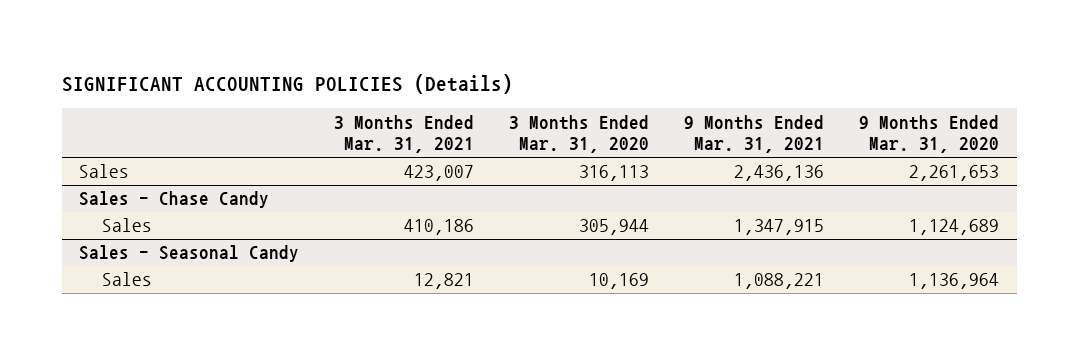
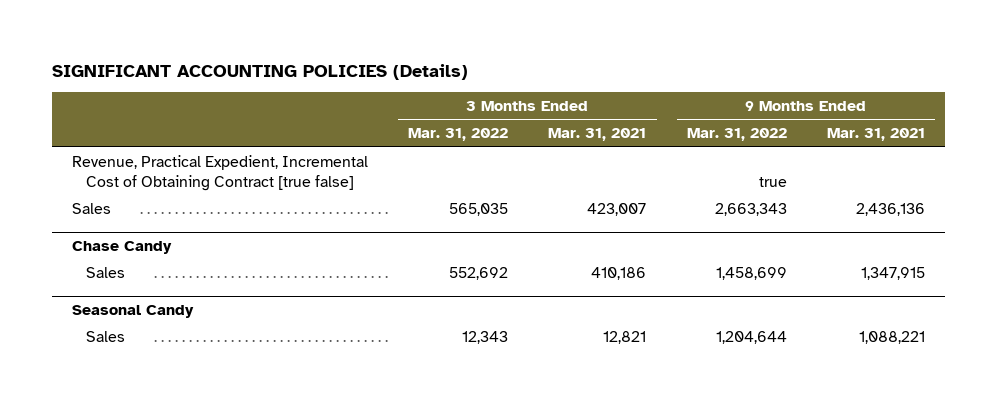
- | 3 Months Ended Mar. 31, 2021 | 3 Months Ended Mar. 31, 2020 | 9 Months Ended Mar. 31, 2021 | 9 Months Ended Mar. 31, 2020
+ | 3 Months Ended Mar. 31, 2022 | 3 Months Ended Mar. 31, 2021 | 9 Months Ended Mar. 31, 2022 | 9 Months Ended Mar. 31, 2021
+ Revenue, Practical Expedient, Incremental Cost of Obtaining Contract [true false] | | | true |
- Sales - Chase Candy
+ Chase Candy
- Sales - Seasonal Candy
+ Seasonal Candy

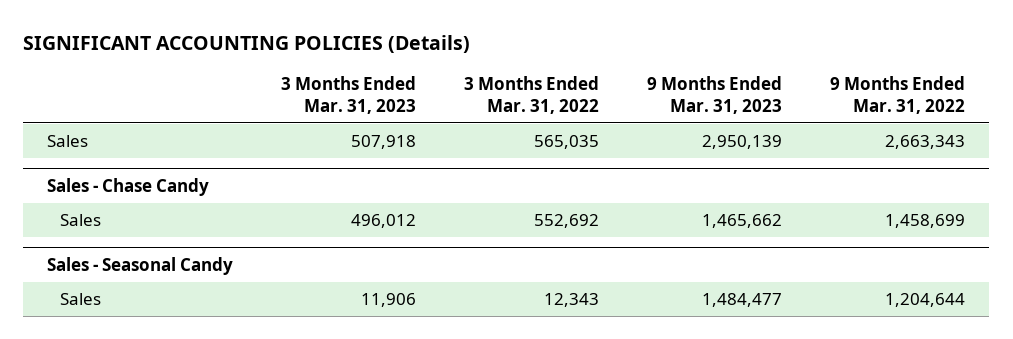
- | 3 Months Ended Mar. 31, 2022 | 3 Months Ended Mar. 31, 2021 | 9 Months Ended Mar. 31, 2022 | 9 Months Ended Mar. 31, 2021
+ | 3 Months Ended Mar. 31, 2023 | 3 Months Ended Mar. 31, 2022 | 9 Months Ended Mar. 31, 2023 | 9 Months Ended Mar. 31, 2022
- Revenue, Practical Expedient, Incremental Cost of Obtaining Contract [true false] | | | true |
- Chase Candy
+ Sales - Chase Candy
- Seasonal Candy
+ Sales - Seasonal Candy

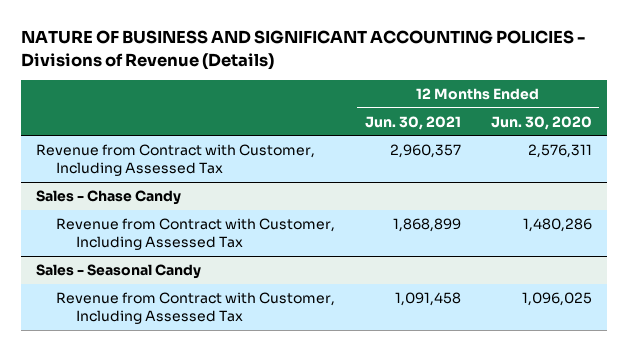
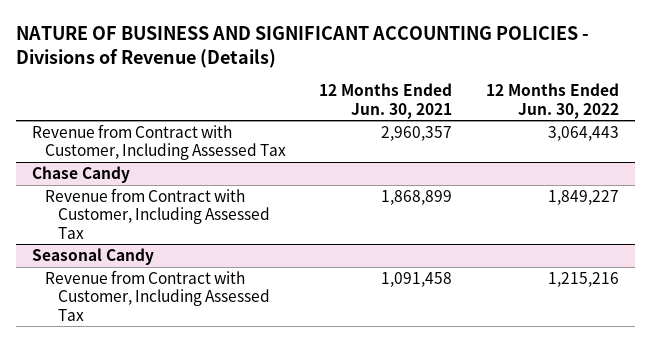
- | 12 Months Ended Jun. 30, 2021 | 12 Months Ended Jun. 30, 2020
+ | 12 Months Ended Jun. 30, 2021 | 12 Months Ended Jun. 30, 2022
- Sales - Chase Candy
+ Chase Candy
- Sales - Seasonal Candy
+ Seasonal Candy

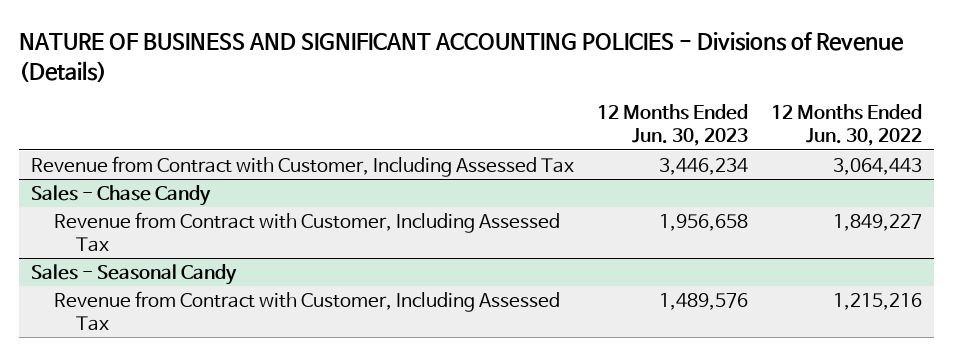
- | 12 Months Ended Jun. 30, 2021 | 12 Months Ended Jun. 30, 2022
+ | 12 Months Ended Jun. 30, 2023 | 12 Months Ended Jun. 30, 2022
- Chase Candy
+ Sales - Chase Candy
- Seasonal Candy
+ Sales - Seasonal Candy

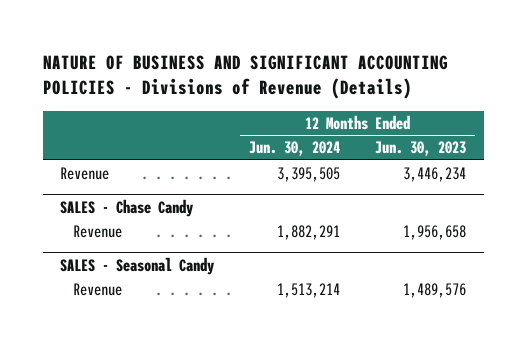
- | 12 Months Ended Jun. 30, 2023 | 12 Months Ended Jun. 30, 2022
+ | 12 Months Ended Jun. 30, 2024 | 12 Months Ended Jun. 30, 2023
- Revenue from Contract with Customer, Including Assessed Tax | 3,446,234 | 3,064,443
- Sales - Chase Candy
- Revenue from Contract with Customer, Including Assessed Tax | 1,956,658 | 1,849,227
- Sales - Seasonal Candy
- Revenue from Contract with Customer, Including Assessed Tax | 1,489,576 | 1,215,216
+ Revenue | 3,395,505 | 3,446,234
+ SALES - Chase Candy
+ Revenue | 1,882,291 | 1,956,658
+ SALES - Seasonal Candy
+ Revenue | 1,513,214 | 1,489,576

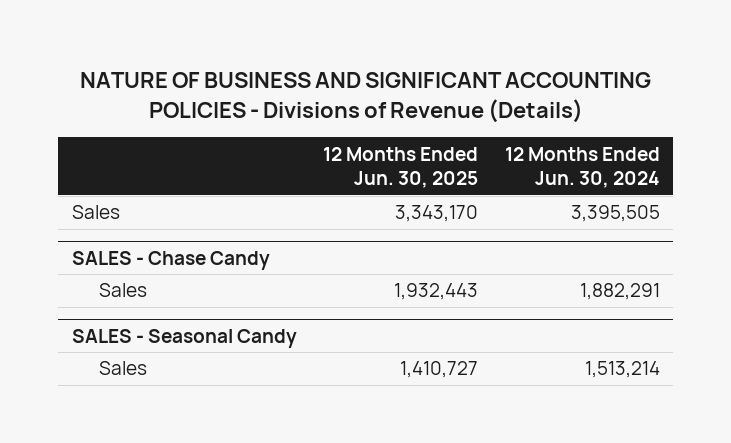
- | 12 Months Ended Jun. 30, 2024 | 12 Months Ended Jun. 30, 2023
+ | 12 Months Ended Jun. 30, 2025 | 12 Months Ended Jun. 30, 2024
- Revenue | 3,395,505 | 3,446,234
+ Sales | 3,343,170 | 3,395,505
@ SALES - Chase Candy
- Revenue | 1,882,291 | 1,956,658
+ Sales | 1,932,443 | 1,882,291
@ SALES - Seasonal Candy
- Revenue | 1,513,214 | 1,489,576
+ Sales | 1,410,727 | 1,513,214

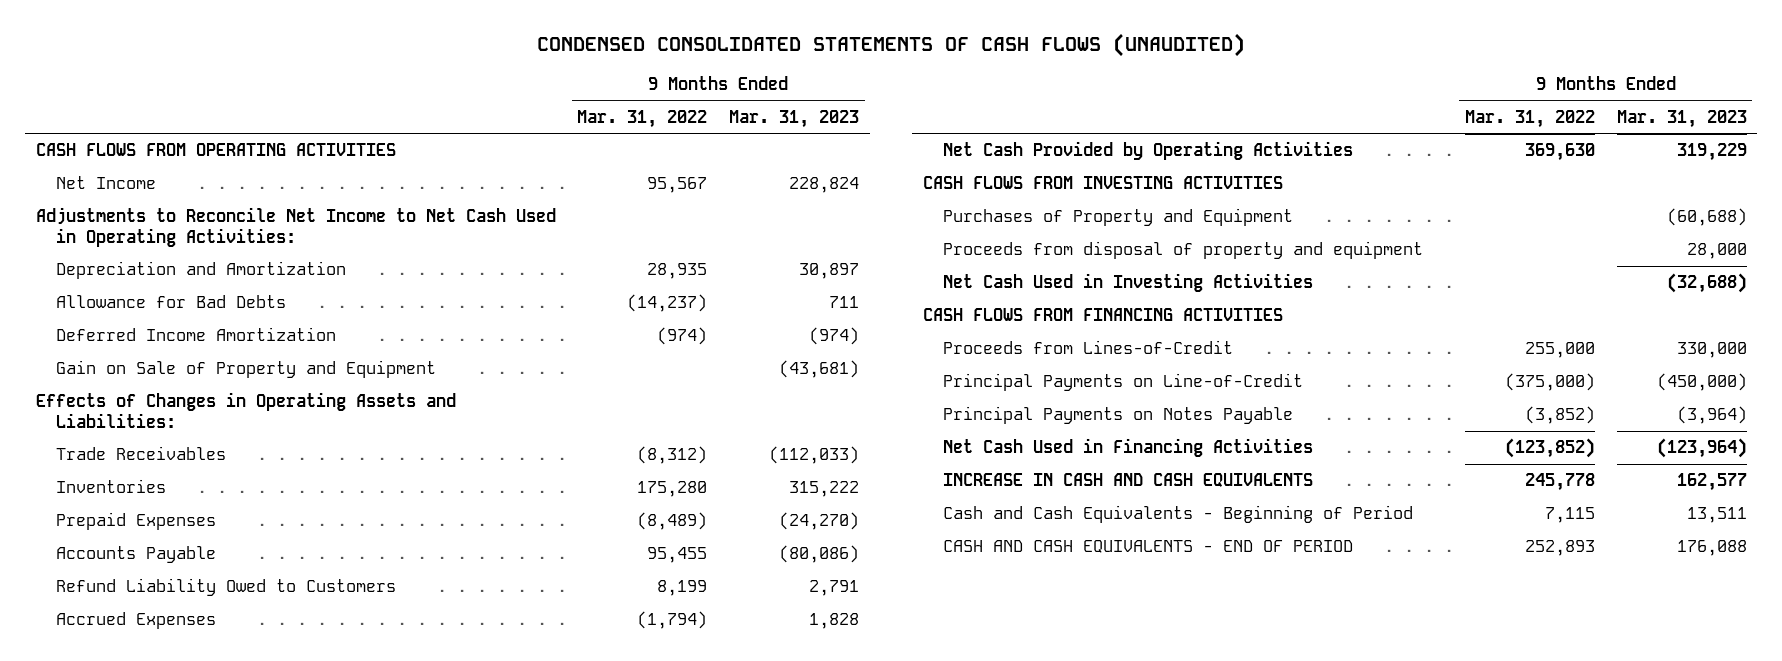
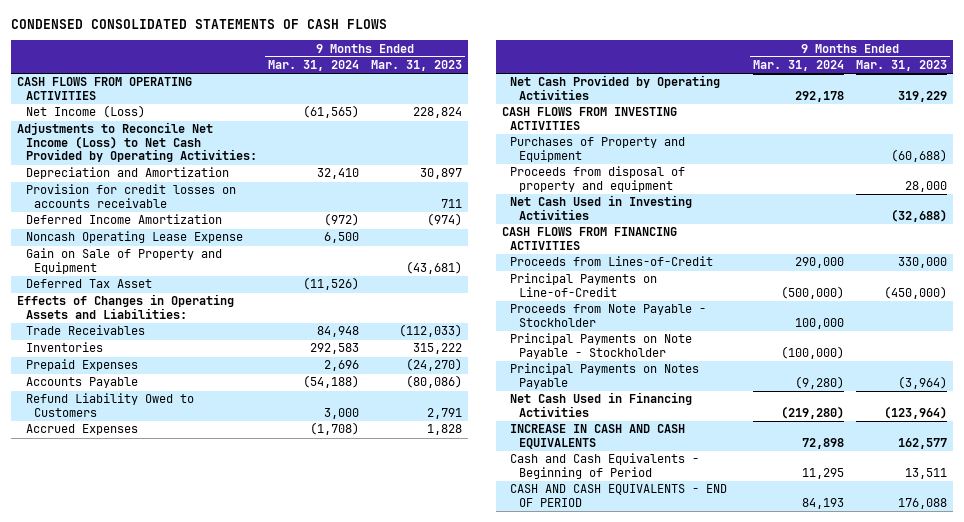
- CONDENSED CONSOLIDATED STATEMENTS OF CASH FLOWS (UNAUDITED)
+ CONDENSED CONSOLIDATED STATEMENTS OF CASH FLOWS
- | 9 Months Ended Mar. 31, 2022 | 9 Months Ended Mar. 31, 2023
+ | 9 Months Ended Mar. 31, 2024 | 9 Months Ended Mar. 31, 2023
- Net Income | 95,567 | 228,824
- Adjustments to Reconcile Net Income to Net Cash Used in Operating Activities:
+ Net Income (Loss) | (61,565) | 228,824
+ Adjustments to Reconcile Net Income (Loss) to Net Cash Provided by Operating Activities:
- Allowance for Bad Debts | (14,237) | 711
+ Provision for credit losses on accounts receivable | | 711
+ Noncash Operating Lease Expense | 6,500 |
+ Deferred Tax Asset | (11,526) |
+ Proceeds from Note Payable - Stockholder | 100,000 |
+ Principal Payments on Note Payable - Stockholder | (100,000) |

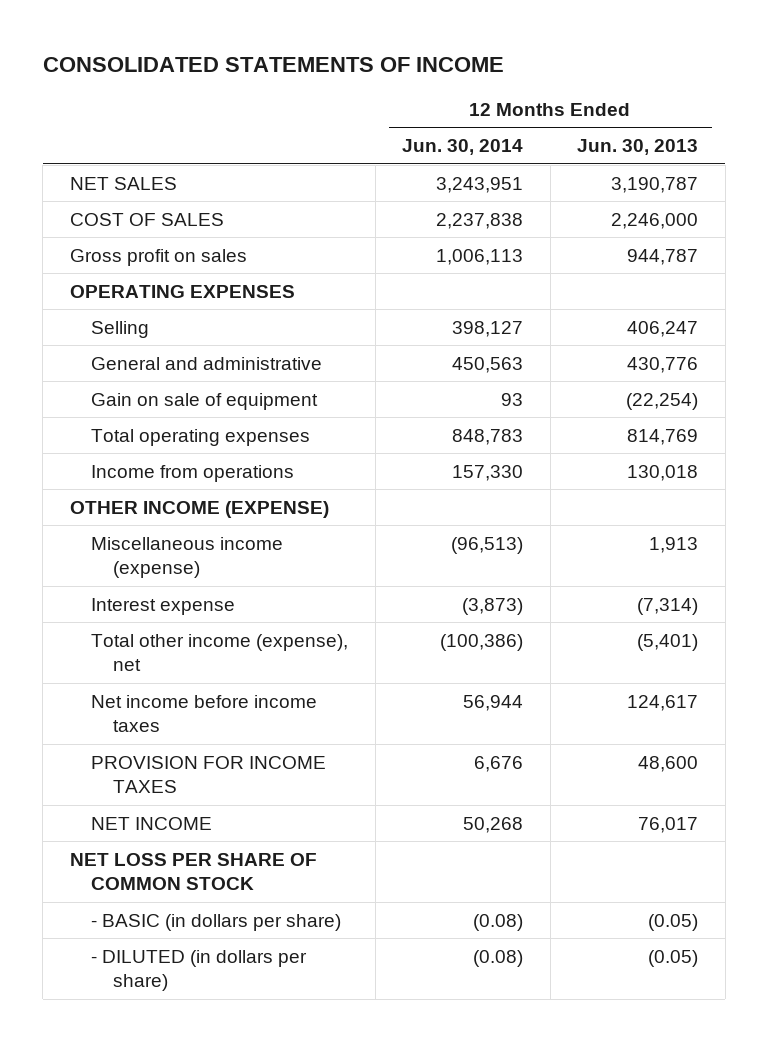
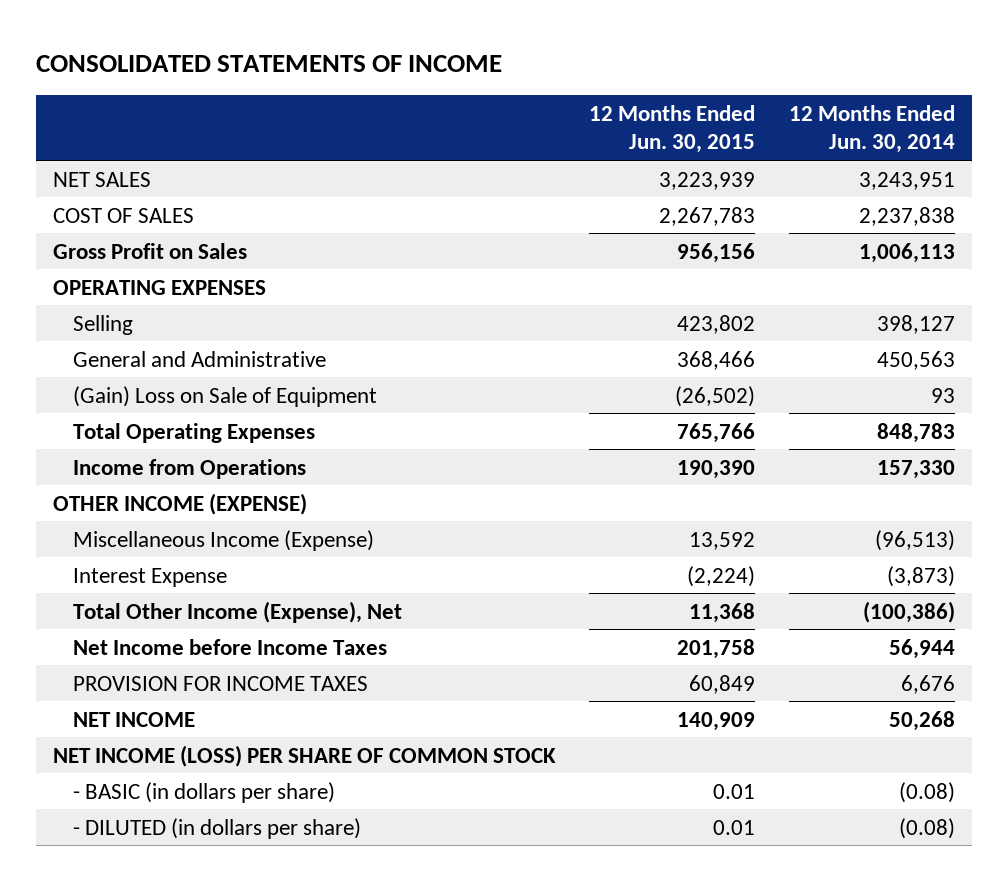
- | 12 Months Ended Jun. 30, 2014 | 12 Months Ended Jun. 30, 2013
+ | 12 Months Ended Jun. 30, 2015 | 12 Months Ended Jun. 30, 2014
- Gross profit on sales | 1,006,113 | 944,787
+ Gross Profit on Sales | 956,156 | 1,006,113
- General and administrative | 450,563 | 430,776
- Gain on sale of equipment | 93 | (22,254)
- Total operating expenses | 848,783 | 814,769
- Income from operations | 157,330 | 130,018
+ General and Administrative | 368,466 | 450,563
+ (Gain) Loss on Sale of Equipment | (26,502) | 93
+ Total Operating Expenses | 765,766 | 848,783
+ Income from Operations | 190,390 | 157,330
- Miscellaneous income (expense) | (96,513) | 1,913
- Interest expense | (3,873) | (7,314)
- Total other income (expense), net | (100,386) | (5,401)
- Net income before income taxes | 56,944 | 124,617
+ Miscellaneous Income (Expense) | 13,592 | (96,513)
+ Interest Expense | (2,224) | (3,873)
+ Total Other Income (Expense), Net | 11,368 | (100,386)
+ Net Income before Income Taxes | 201,758 | 56,944
- NET LOSS PER SHARE OF COMMON STOCK
+ NET INCOME (LOSS) PER SHARE OF COMMON STOCK

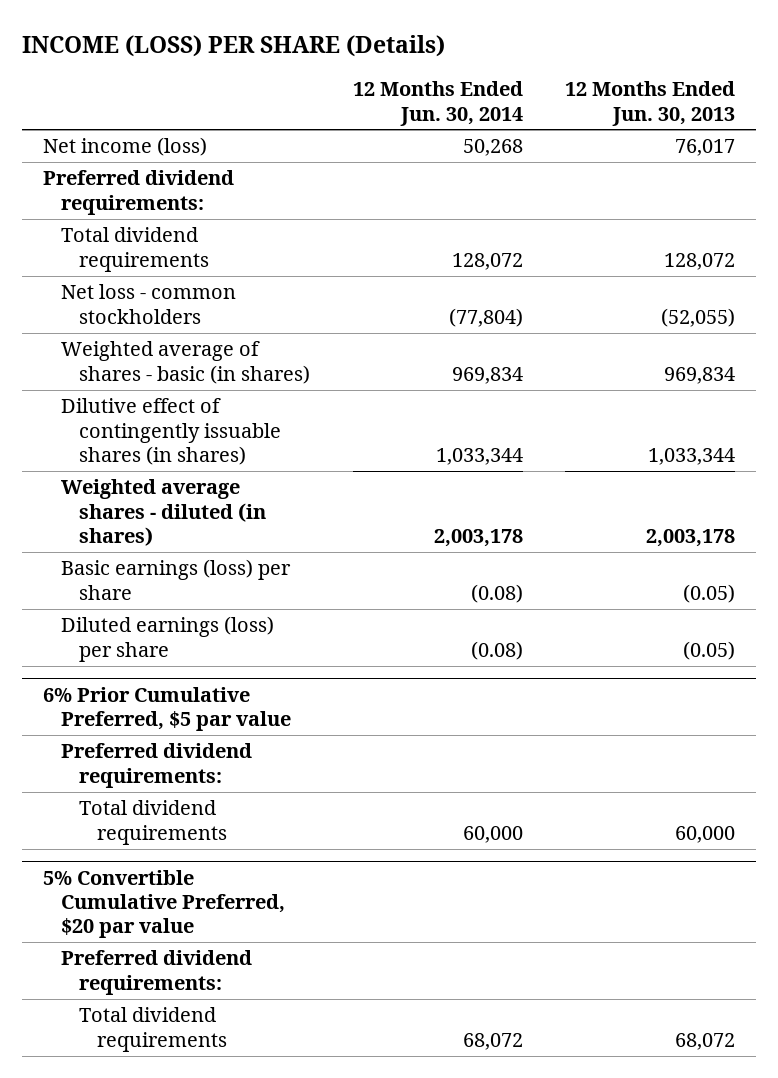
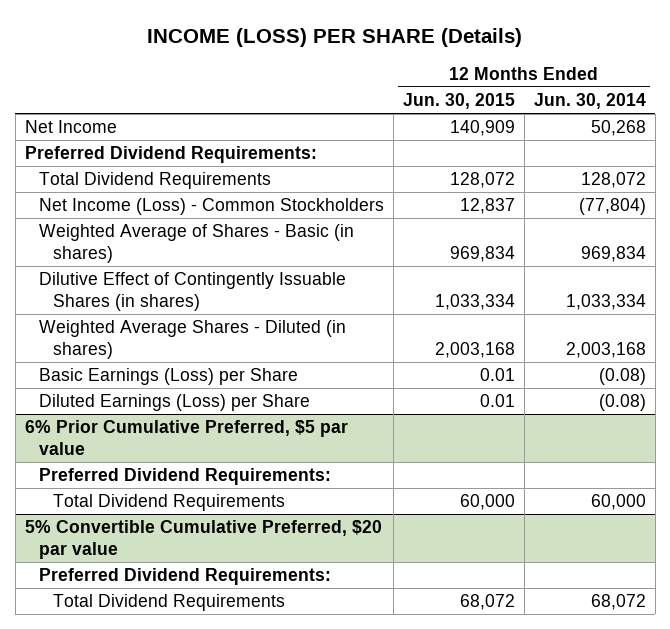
- | 12 Months Ended Jun. 30, 2014 | 12 Months Ended Jun. 30, 2013
+ | 12 Months Ended Jun. 30, 2015 | 12 Months Ended Jun. 30, 2014
- Net income (loss) | 50,268 | 76,017
- Preferred dividend requirements:
- Total dividend requirements | 128,072 | 128,072
- Net loss - common stockholders | (77,804) | (52,055)
- Weighted average of shares - basic (in shares) | 969,834 | 969,834
- Dilutive effect of contingently issuable shares (in shares) | 1,033,344 | 1,033,344
- Weighted average shares - diluted (in shares) | 2,003,178 | 2,003,178
- Basic earnings (loss) per share | (0.08) | (0.05)
- Diluted earnings (loss) per share | (0.08) | (0.05)
+ Net Income | 140,909 | 50,268
+ Preferred Dividend Requirements:
+ Total Dividend Requirements | 128,072 | 128,072
+ Net Income (Loss) - Common Stockholders | 12,837 | (77,804)
+ Weighted Average of Shares - Basic (in shares) | 969,834 | 969,834
+ Dilutive Effect of Contingently Issuable Shares (in shares) | 1,033,334 | 1,033,334
+ Weighted Average Shares - Diluted (in shares) | 2,003,168 | 2,003,168
+ Basic Earnings (Loss) per Share | 0.01 | (0.08)
+ Diluted Earnings (Loss) per Share | 0.01 | (0.08)
@ 6% Prior Cumulative Preferred, $5 par value
- Preferred dividend requirements:
- Total dividend requirements | 60,000 | 60,000
+ Preferred Dividend Requirements:
+ Total Dividend Requirements | 60,000 | 60,000
@ 5% Convertible Cumulative Preferred, $20 par value
- Preferred dividend requirements:
- Total dividend requirements | 68,072 | 68,072
+ Preferred Dividend Requirements:
+ Total Dividend Requirements | 68,072 | 68,072

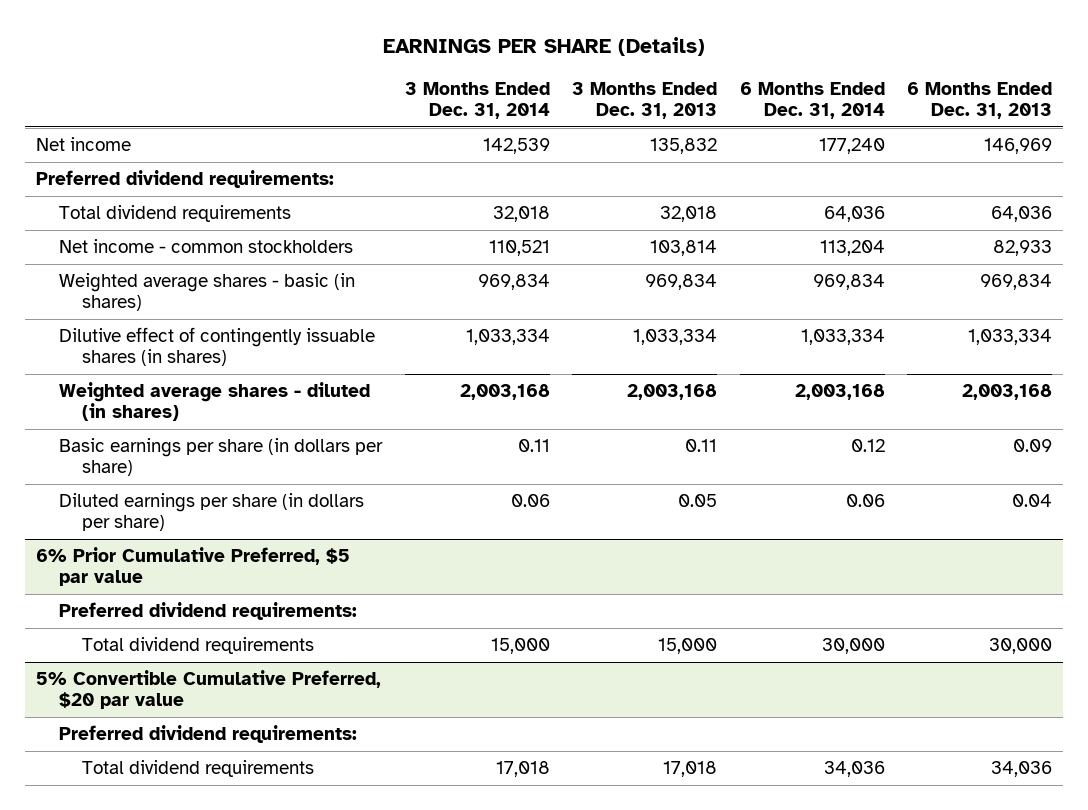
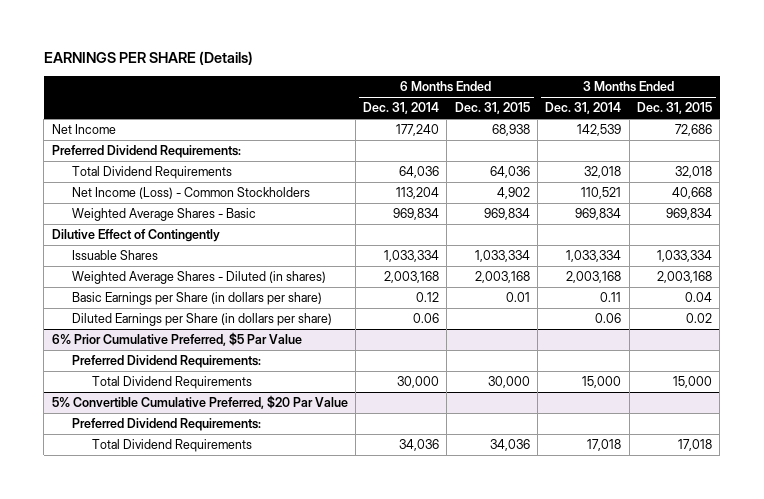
- | 3 Months Ended Dec. 31, 2014 | 3 Months Ended Dec. 31, 2013 | 6 Months Ended Dec. 31, 2014 | 6 Months Ended Dec. 31, 2013
+ | 6 Months Ended Dec. 31, 2014 | 6 Months Ended Dec. 31, 2015 | 3 Months Ended Dec. 31, 2014 | 3 Months Ended Dec. 31, 2015
- Net income | 142,539 | 135,832 | 177,240 | 146,969
- Preferred dividend requirements:
- Total dividend requirements | 32,018 | 32,018 | 64,036 | 64,036
- Net income - common stockholders | 110,521 | 103,814 | 113,204 | 82,933
- Weighted average shares - basic (in shares) | 969,834 | 969,834 | 969,834 | 969,834
- Dilutive effect of contingently issuable shares (in shares) | 1,033,334 | 1,033,334 | 1,033,334 | 1,033,334
- Weighted average shares - diluted (in shares) | 2,003,168 | 2,003,168 | 2,003,168 | 2,003,168
- Basic earnings per share (in dollars per share) | 0.11 | 0.11 | 0.12 | 0.09
- Diluted earnings per share (in dollars per share) | 0.06 | 0.05 | 0.06 | 0.04
- 6% Prior Cumulative Preferred, $5 par value
- Preferred dividend requirements:
- Total dividend requirements | 15,000 | 15,000 | 30,000 | 30,000
- 5% Convertible Cumulative Preferred, $20 par value
- Preferred dividend requirements:
- Total dividend requirements | 17,018 | 17,018 | 34,036 | 34,036
+ Net Income | 177,240 | 68,938 | 142,539 | 72,686
+ Preferred Dividend Requirements:
+ Total Dividend Requirements | 64,036 | 64,036 | 32,018 | 32,018
+ Net Income (Loss) - Common Stockholders | 113,204 | 4,902 | 110,521 | 40,668
+ Weighted Average Shares - Basic | 969,834 | 969,834 | 969,834 | 969,834
+ Dilutive Effect of Contingently
+ Issuable Shares | 1,033,334 | 1,033,334 | 1,033,334 | 1,033,334
+ Weighted Average Shares - Diluted (in shares) | 2,003,168 | 2,003,168 | 2,003,168 | 2,003,168
+ Basic Earnings per Share (in dollars per share) | 0.12 | 0.01 | 0.11 | 0.04
+ Diluted Earnings per Share (in dollars per share) | 0.06 | | 0.06 | 0.02
+ 6% Prior Cumulative Preferred, $5 Par Value
+ Preferred Dividend Requirements:
+ Total Dividend Requirements | 30,000 | 30,000 | 15,000 | 15,000
+ 5% Convertible Cumulative Preferred, $20 Par Value
+ Preferred Dividend Requirements:
+ Total Dividend Requirements | 34,036 | 34,036 | 17,018 | 17,018

